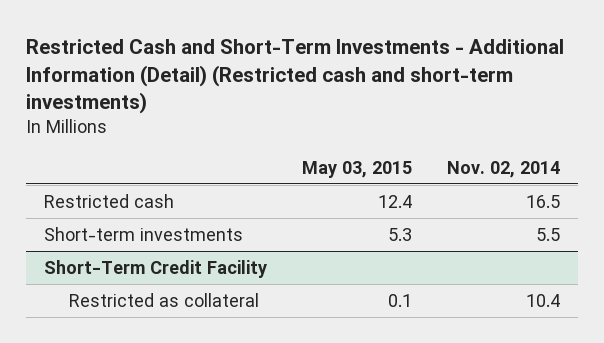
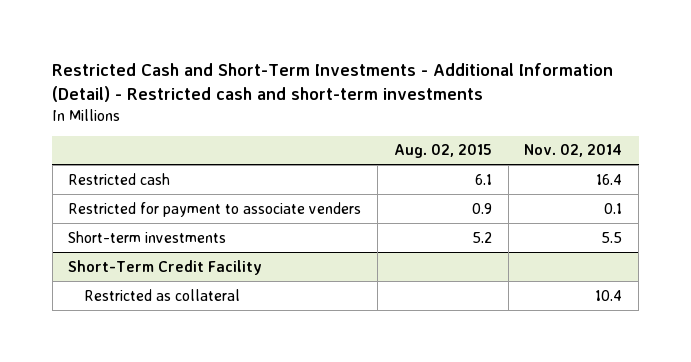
- Restricted Cash and Short-Term Investments - Additional Information (Detail) (Restricted cash and short-term investments)
+ Restricted Cash and Short-Term Investments - Additional Information (Detail) - Restricted cash and short-term investments
- | May 03, 2015 | Nov. 02, 2014
+ | Aug. 02, 2015 | Nov. 02, 2014
- Restricted cash | 12.4 | 16.5
+ Restricted cash | 6.1 | 16.4
+ Restricted for payment to associate venders | 0.9 | 0.1

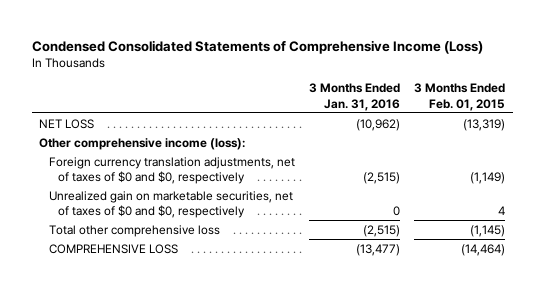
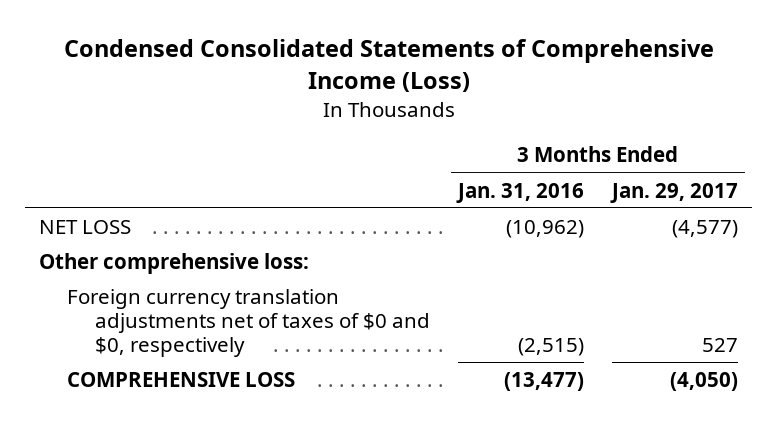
- | 3 Months Ended Jan. 31, 2016 | 3 Months Ended Feb. 01, 2015
+ | 3 Months Ended Jan. 31, 2016 | 3 Months Ended Jan. 29, 2017
- Other comprehensive income (loss):
- Foreign currency translation adjustments, net of taxes of $0 and $0, respectively | (2,515) | (1,149)
- Unrealized gain on marketable securities, net of taxes of $0 and $0, respectively | 0 | 4
- Total other comprehensive loss | (2,515) | (1,145)
+ Other comprehensive loss:
+ Foreign currency translation adjustments net of taxes of $0 and $0, respectively | (2,515) | 527

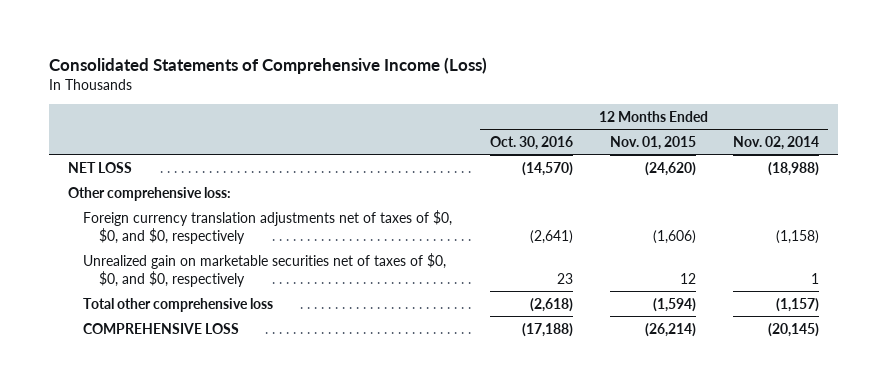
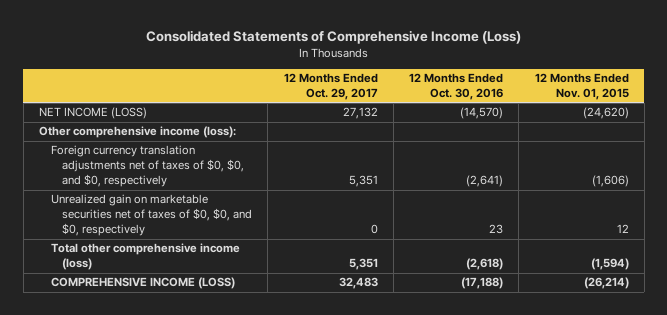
- | 12 Months Ended Oct. 30, 2016 | 12 Months Ended Nov. 01, 2015 | 12 Months Ended Nov. 02, 2014
+ | 12 Months Ended Oct. 29, 2017 | 12 Months Ended Oct. 30, 2016 | 12 Months Ended Nov. 01, 2015
- NET LOSS | (14,570) | (24,620) | (18,988)
- Other comprehensive loss:
+ NET INCOME (LOSS) | 27,132 | (14,570) | (24,620)
+ Other comprehensive income (loss):
- Total other comprehensive loss | (2,618) | (1,594) | (1,157)
- COMPREHENSIVE LOSS | (17,188) | (26,214) | (20,145)
+ Total other comprehensive income (loss) | 5,351 | (2,618) | (1,594)
+ COMPREHENSIVE INCOME (LOSS) | 32,483 | (17,188) | (26,214)

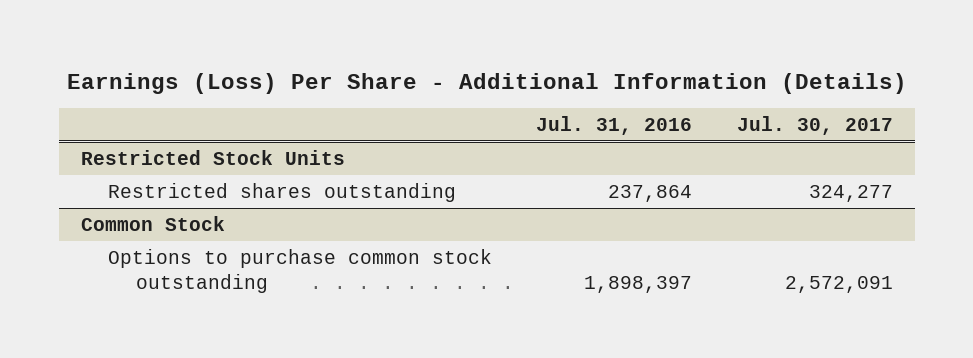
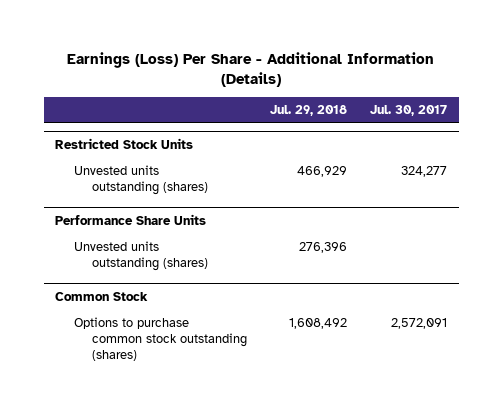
- | Jul. 31, 2016 | Jul. 30, 2017
+ | Jul. 29, 2018 | Jul. 30, 2017
@ Restricted Stock Units
- Restricted shares outstanding | 237,864 | 324,277
+ Unvested units outstanding (shares) | 466,929 | 324,277
+ Performance Share Units
+ Unvested units outstanding (shares) | 276,396 |
@ Common Stock
- Options to purchase common stock outstanding | 1,898,397 | 2,572,091
+ Options to purchase common stock outstanding (shares) | 1,608,492 | 2,572,091

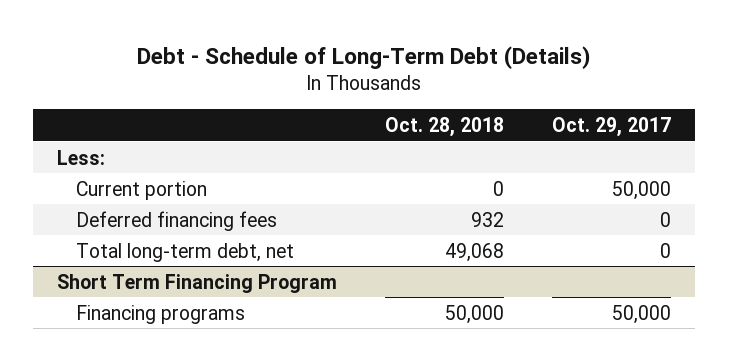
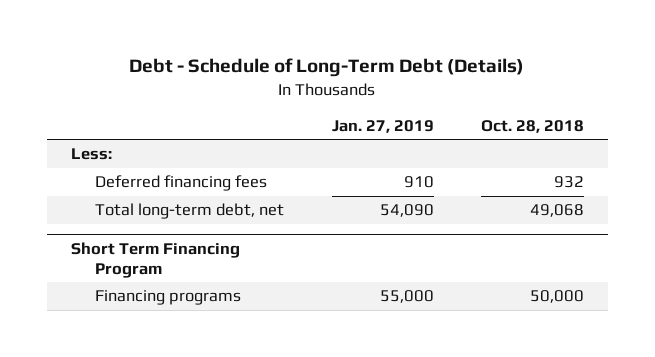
- | Oct. 28, 2018 | Oct. 29, 2017
+ | Jan. 27, 2019 | Oct. 28, 2018
- Current portion | 0 | 50,000

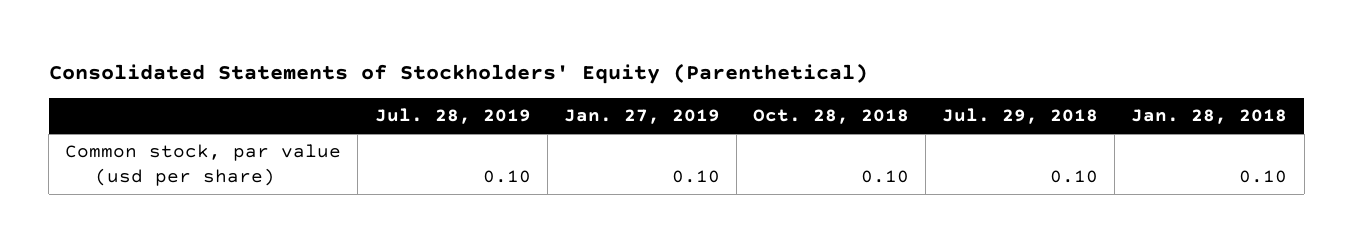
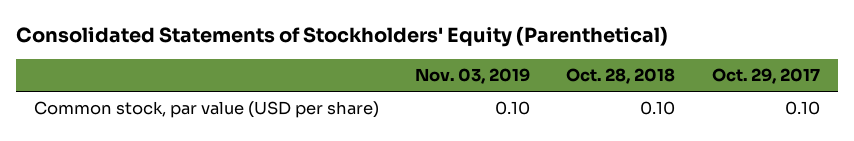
- | Jul. 28, 2019 | Jan. 27, 2019 | Oct. 28, 2018 | Jul. 29, 2018 | Jan. 28, 2018
+ | Nov. 03, 2019 | Oct. 28, 2018 | Oct. 29, 2017
- Common stock, par value (usd per share) | 0.10 | 0.10 | 0.10 | 0.10 | 0.10
+ Common stock, par value (USD per share) | 0.10 | 0.10 | 0.10

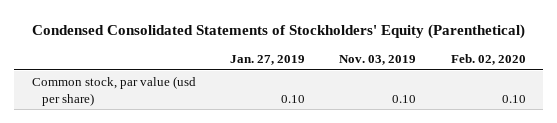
- Consolidated Statements of Stockholders' Equity (Parenthetical)
+ Condensed Consolidated Statements of Stockholders' Equity (Parenthetical)
- | Nov. 03, 2019 | Oct. 28, 2018 | Oct. 29, 2017
+ | Jan. 27, 2019 | Nov. 03, 2019 | Feb. 02, 2020
- Common stock, par value (USD per share) | 0.10 | 0.10 | 0.10
+ Common stock, par value (usd per share) | 0.10 | 0.10 | 0.10

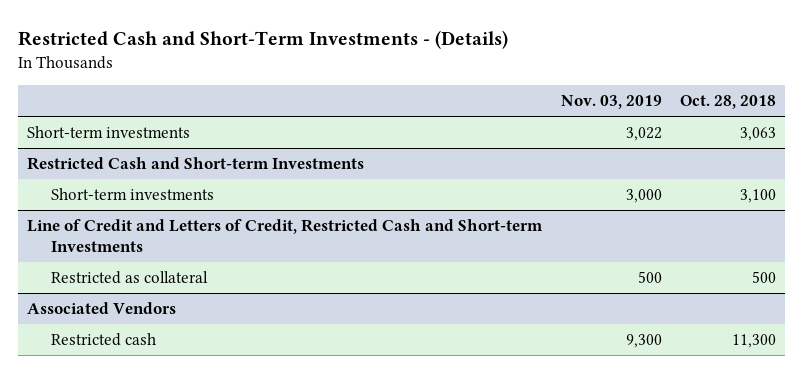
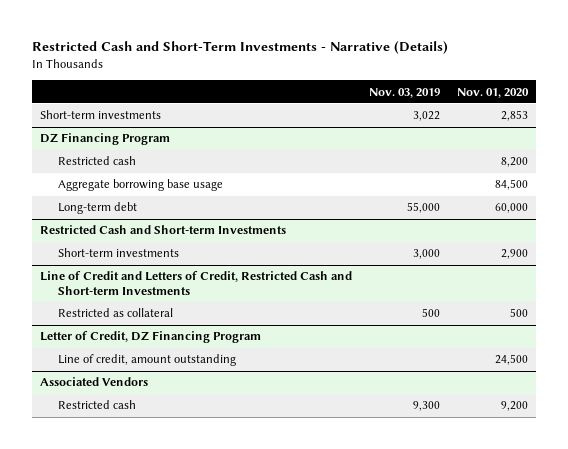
- Restricted Cash and Short-Term Investments - (Details)
+ Restricted Cash and Short-Term Investments - Narrative (Details)
- | Nov. 03, 2019 | Oct. 28, 2018
+ | Nov. 03, 2019 | Nov. 01, 2020
+ DZ Financing Program
+ Restricted cash | | 8,200
+ Aggregate borrowing base usage | | 84,500
+ Long-term debt | 55,000 | 60,000
+ Letter of Credit, DZ Financing Program
+ Line of credit, amount outstanding | | 24,500

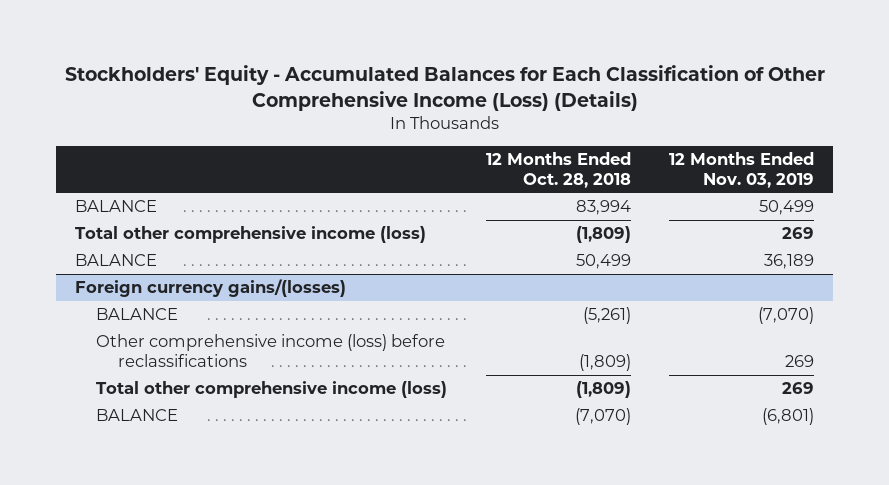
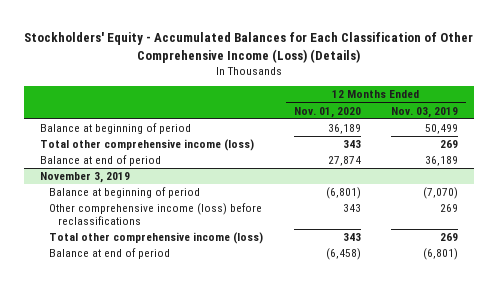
- | 12 Months Ended Oct. 28, 2018 | 12 Months Ended Nov. 03, 2019
+ | 12 Months Ended Nov. 01, 2020 | 12 Months Ended Nov. 03, 2019
- BALANCE | 83,994 | 50,499
+ Balance at beginning of period | 36,189 | 50,499
- BALANCE | 50,499 | 36,189
- Foreign currency gains/(losses)
- BALANCE | (5,261) | (7,070)
+ Balance at end of period | 27,874 | 36,189
+ November 3, 2019
+ Balance at beginning of period | (6,801) | (7,070)
- BALANCE | (7,070) | (6,801)
+ Balance at end of period | (6,458) | (6,801)

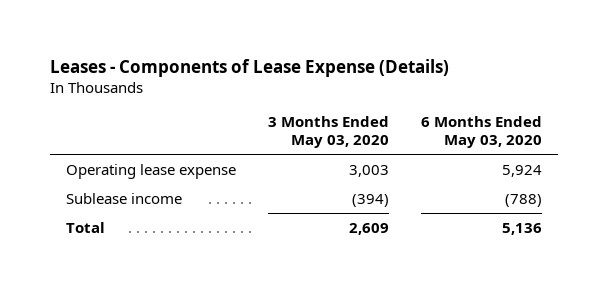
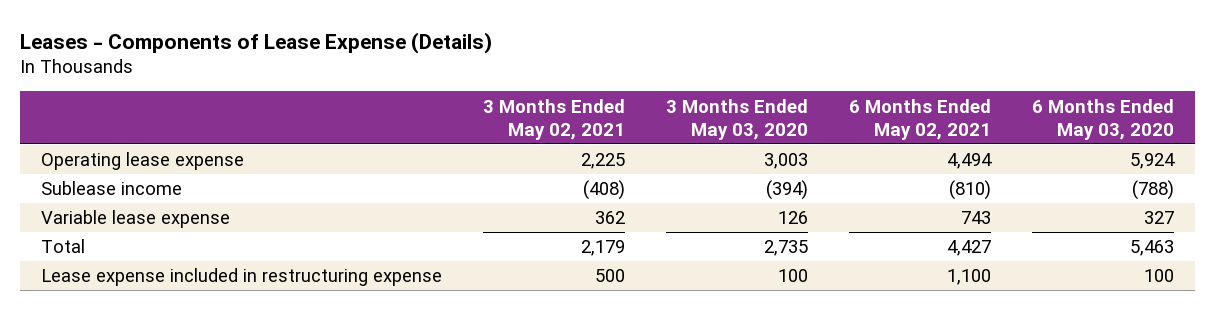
- | 3 Months Ended May 03, 2020 | 6 Months Ended May 03, 2020
+ | 3 Months Ended May 02, 2021 | 3 Months Ended May 03, 2020 | 6 Months Ended May 02, 2021 | 6 Months Ended May 03, 2020
- Total | 2,609 | 5,136
+ Variable lease expense | 362 | 126 | 743 | 327
+ Total | 2,179 | 2,735 | 4,427 | 5,463
+ Lease expense included in restructuring expense | 500 | 100 | 1,100 | 100

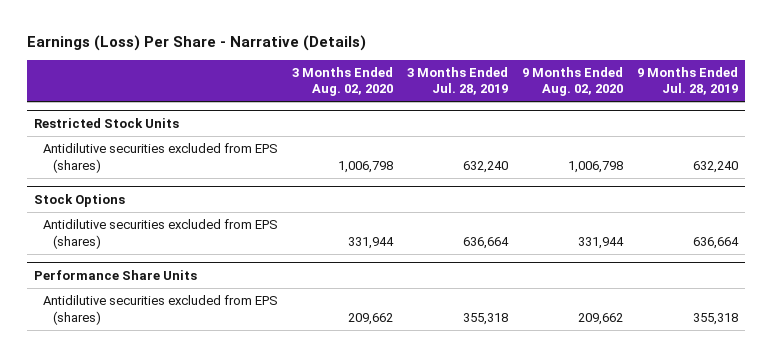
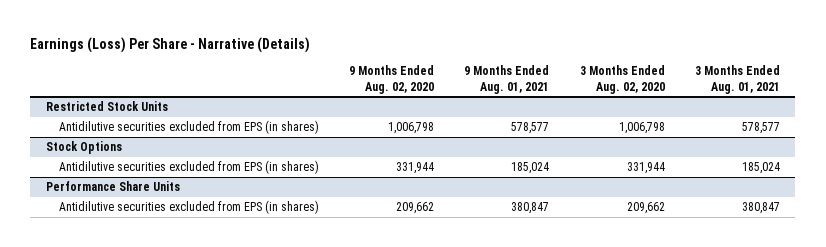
- | 3 Months Ended Aug. 02, 2020 | 3 Months Ended Jul. 28, 2019 | 9 Months Ended Aug. 02, 2020 | 9 Months Ended Jul. 28, 2019
+ | 9 Months Ended Aug. 02, 2020 | 9 Months Ended Aug. 01, 2021 | 3 Months Ended Aug. 02, 2020 | 3 Months Ended Aug. 01, 2021
@ Restricted Stock Units
- Antidilutive securities excluded from EPS (shares) | 1,006,798 | 632,240 | 1,006,798 | 632,240
+ Antidilutive securities excluded from EPS (in shares) | 1,006,798 | 578,577 | 1,006,798 | 578,577
@ Stock Options
- Antidilutive securities excluded from EPS (shares) | 331,944 | 636,664 | 331,944 | 636,664
+ Antidilutive securities excluded from EPS (in shares) | 331,944 | 185,024 | 331,944 | 185,024
@ Performance Share Units
- Antidilutive securities excluded from EPS (shares) | 209,662 | 355,318 | 209,662 | 355,318
+ Antidilutive securities excluded from EPS (in shares) | 209,662 | 380,847 | 209,662 | 380,847

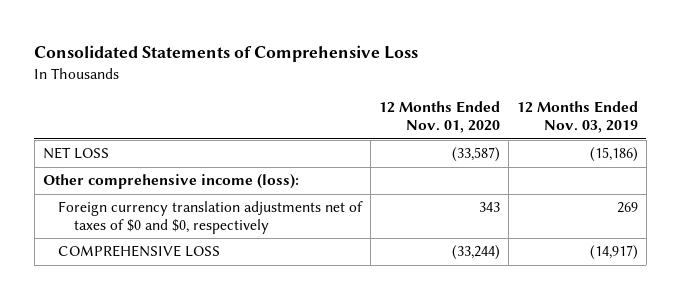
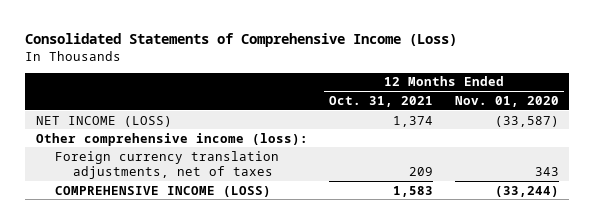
- Consolidated Statements of Comprehensive Loss
+ Consolidated Statements of Comprehensive Income (Loss)
- | 12 Months Ended Nov. 01, 2020 | 12 Months Ended Nov. 03, 2019
+ | 12 Months Ended Oct. 31, 2021 | 12 Months Ended Nov. 01, 2020
- NET LOSS | (33,587) | (15,186)
+ NET INCOME (LOSS) | 1,374 | (33,587)
- Foreign currency translation adjustments net of taxes of $0 and $0, respectively | 343 | 269
- COMPREHENSIVE LOSS | (33,244) | (14,917)
+ Foreign currency translation adjustments, net of taxes | 209 | 343
+ COMPREHENSIVE INCOME (LOSS) | 1,583 | (33,244)

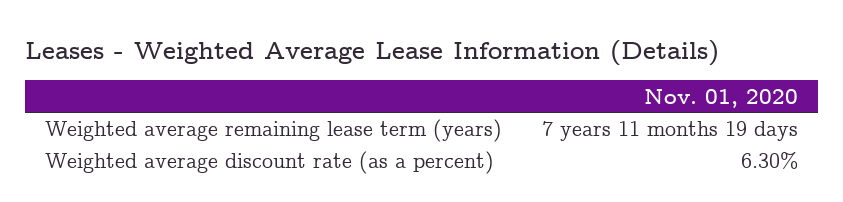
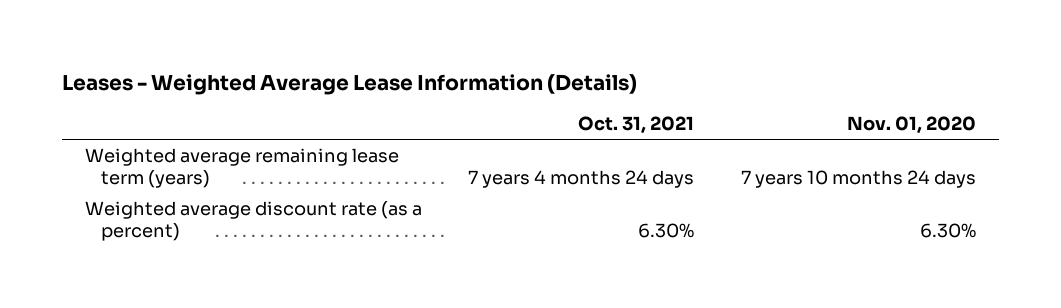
- | Nov. 01, 2020
+ | Oct. 31, 2021 | Nov. 01, 2020
- Weighted average remaining lease term (years) | 7 years 11 months 19 days
+ Weighted average remaining lease term (years) | 7 years 4 months 24 days | 7 years 10 months 24 days

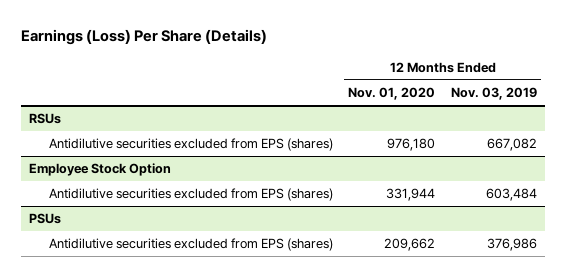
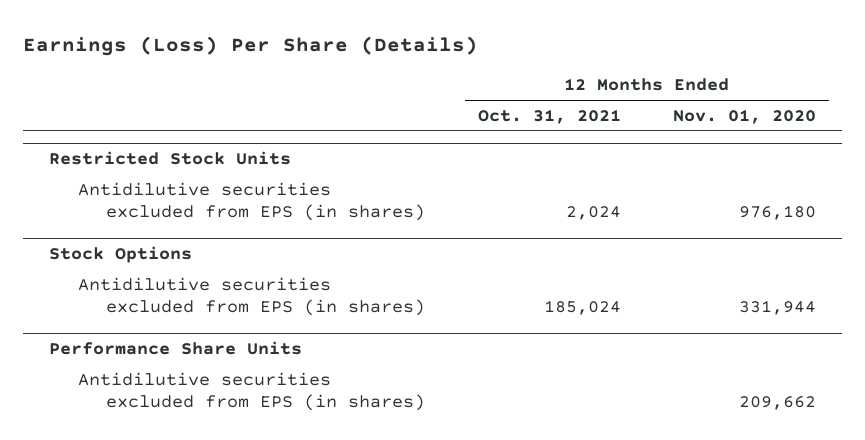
- | 12 Months Ended Nov. 01, 2020 | 12 Months Ended Nov. 03, 2019
+ | 12 Months Ended Oct. 31, 2021 | 12 Months Ended Nov. 01, 2020
- RSUs
- Antidilutive securities excluded from EPS (shares) | 976,180 | 667,082
- Employee Stock Option
- Antidilutive securities excluded from EPS (shares) | 331,944 | 603,484
- PSUs
- Antidilutive securities excluded from EPS (shares) | 209,662 | 376,986
+ Restricted Stock Units
+ Antidilutive securities excluded from EPS (in shares) | 2,024 | 976,180
+ Stock Options
+ Antidilutive securities excluded from EPS (in shares) | 185,024 | 331,944
+ Performance Share Units
+ Antidilutive securities excluded from EPS (in shares) | | 209,662

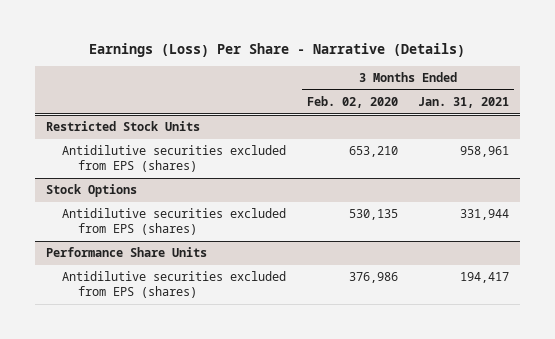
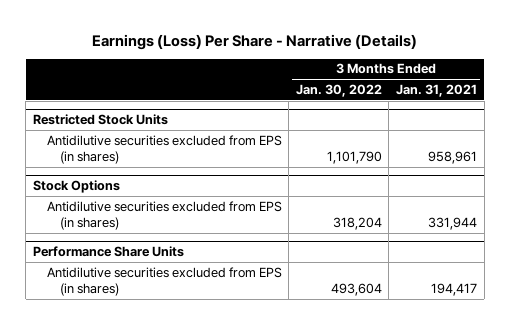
- | 3 Months Ended Feb. 02, 2020 | 3 Months Ended Jan. 31, 2021
+ | 3 Months Ended Jan. 30, 2022 | 3 Months Ended Jan. 31, 2021
@ Restricted Stock Units
- Antidilutive securities excluded from EPS (shares) | 653,210 | 958,961
+ Antidilutive securities excluded from EPS (in shares) | 1,101,790 | 958,961
@ Stock Options
- Antidilutive securities excluded from EPS (shares) | 530,135 | 331,944
+ Antidilutive securities excluded from EPS (in shares) | 318,204 | 331,944
@ Performance Share Units
- Antidilutive securities excluded from EPS (shares) | 376,986 | 194,417
+ Antidilutive securities excluded from EPS (in shares) | 493,604 | 194,417

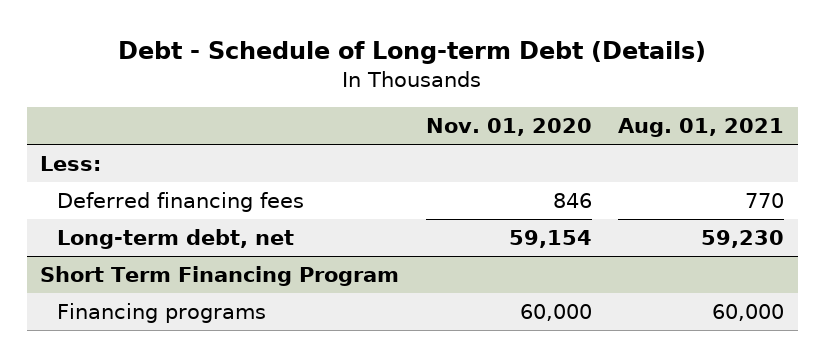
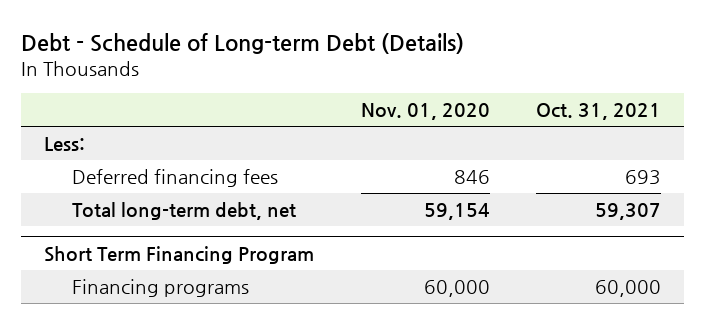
- | Nov. 01, 2020 | Aug. 01, 2021
+ | Nov. 01, 2020 | Oct. 31, 2021
- Long-term debt, net | 59,154 | 59,230
+ Total long-term debt, net | 59,154 | 59,307

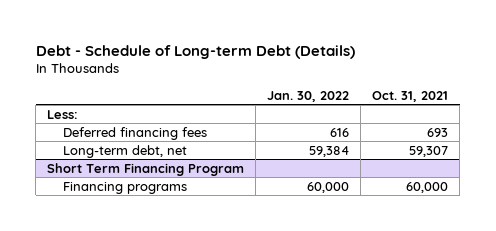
- | Nov. 01, 2020 | Oct. 31, 2021
+ | Jan. 30, 2022 | Oct. 31, 2021
- Total long-term debt, net | 59,154 | 59,307
+ Long-term debt, net | 59,384 | 59,307

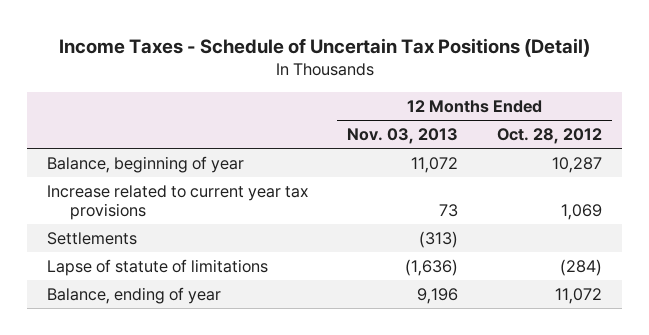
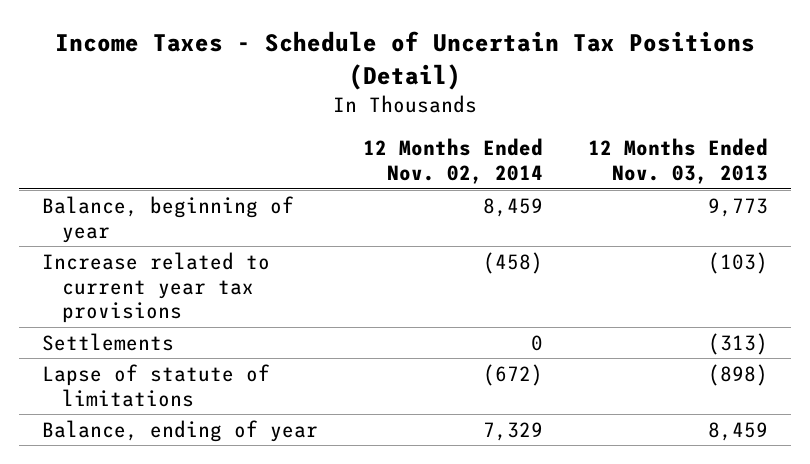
- | 12 Months Ended Nov. 03, 2013 | 12 Months Ended Oct. 28, 2012
+ | 12 Months Ended Nov. 02, 2014 | 12 Months Ended Nov. 03, 2013
- Balance, beginning of year | 11,072 | 10,287
- Increase related to current year tax provisions | 73 | 1,069
+ Balance, beginning of year | 8,459 | 9,773
+ Increase related to current year tax provisions | (458) | (103)
- Lapse of statute of limitations | (1,636) | (284)
- Balance, ending of year | 9,196 | 11,072
+ Lapse of statute of limitations | (672) | (898)
+ Balance, ending of year | 7,329 | 8,459

